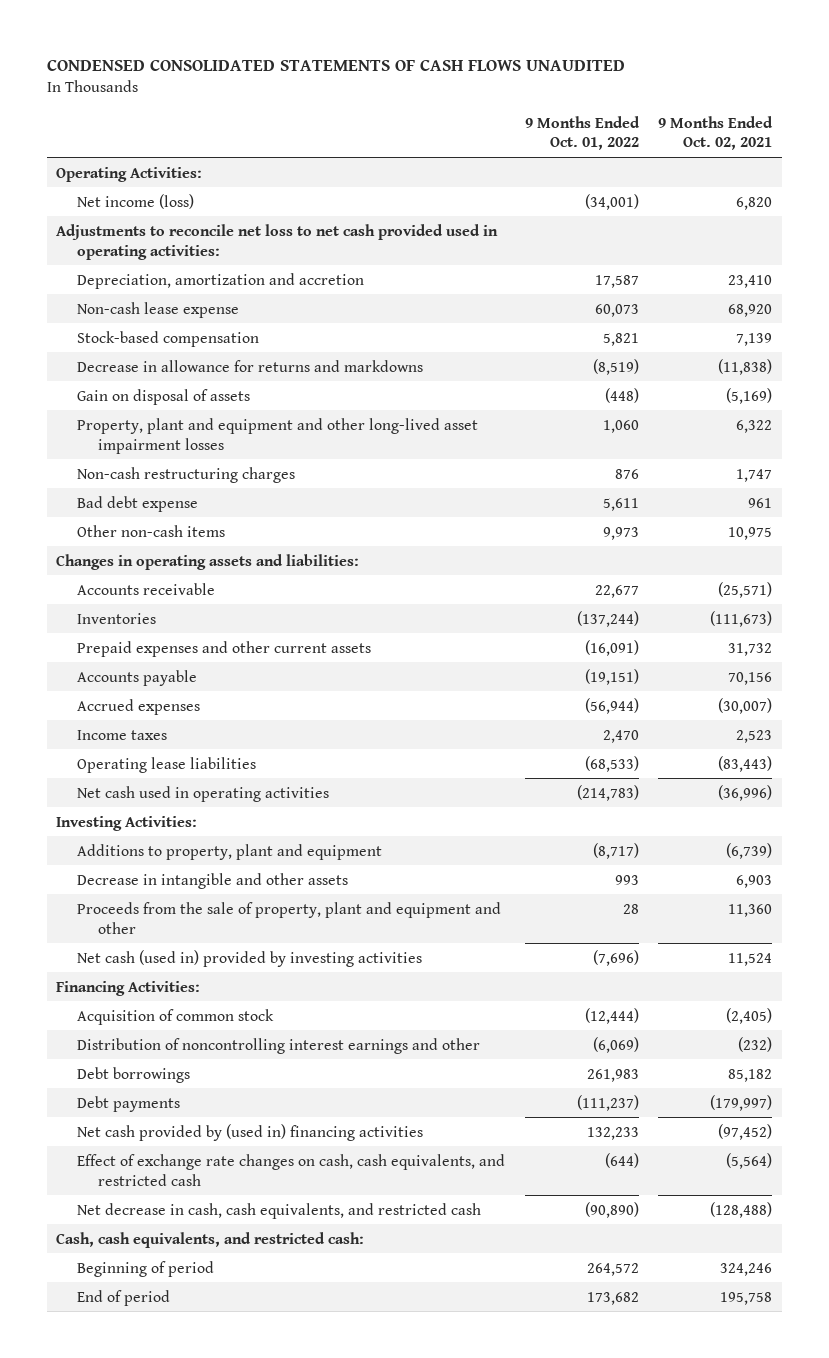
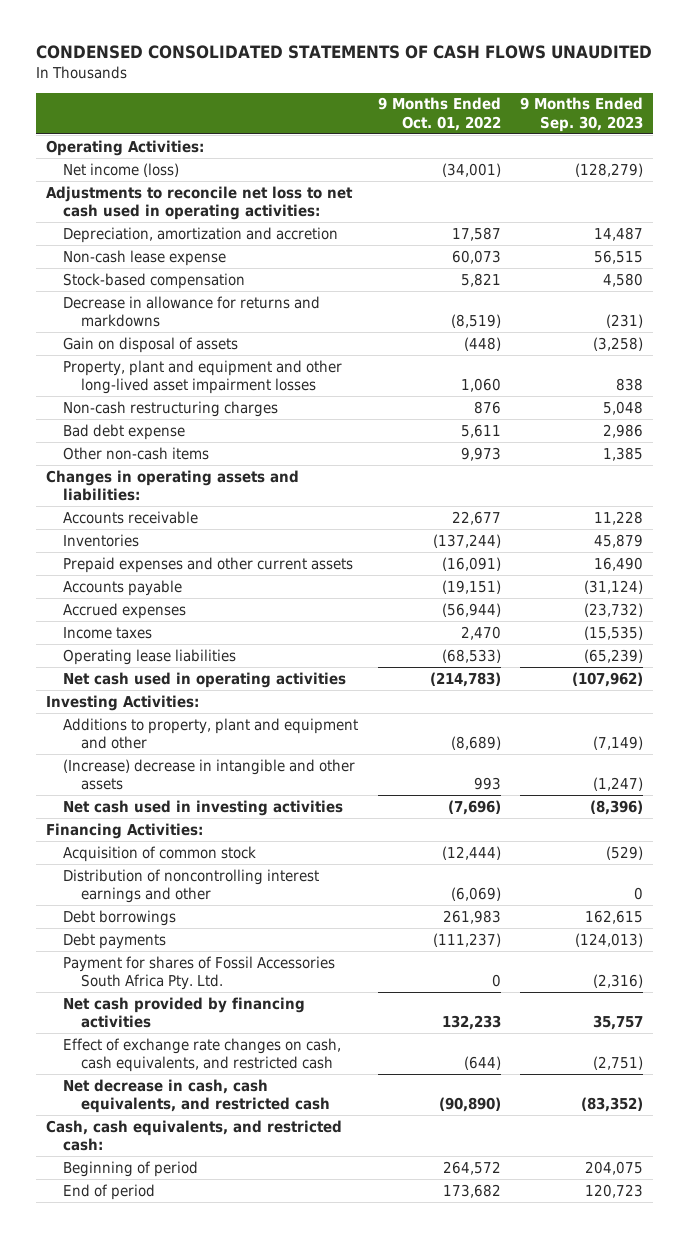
- | 9 Months Ended Oct. 01, 2022 | 9 Months Ended Oct. 02, 2021
+ | 9 Months Ended Oct. 01, 2022 | 9 Months Ended Sep. 30, 2023
- Adjustments to reconcile net loss to net cash provided used in operating activities:
+ Adjustments to reconcile net loss to net cash used in operating activities:
- Additions to property, plant and equipment | (8,717) | (6,739)
- Decrease in intangible and other assets | 993 | 6,903
- Proceeds from the sale of property, plant and equipment and other | 28 | 11,360
- Net cash (used in) provided by investing activities | (7,696) | 11,524
+ Additions to property, plant and equipment and other | (8,689) | (7,149)
+ (Increase) decrease in intangible and other assets | 993 | (1,247)
+ Net cash used in investing activities | (7,696) | (8,396)
- Net cash provided by (used in) financing activities | 132,233 | (97,452)
+ Payment for shares of Fossil Accessories South Africa Pty. Ltd. | 0 | (2,316)
+ Net cash provided by financing activities | 132,233 | 35,757

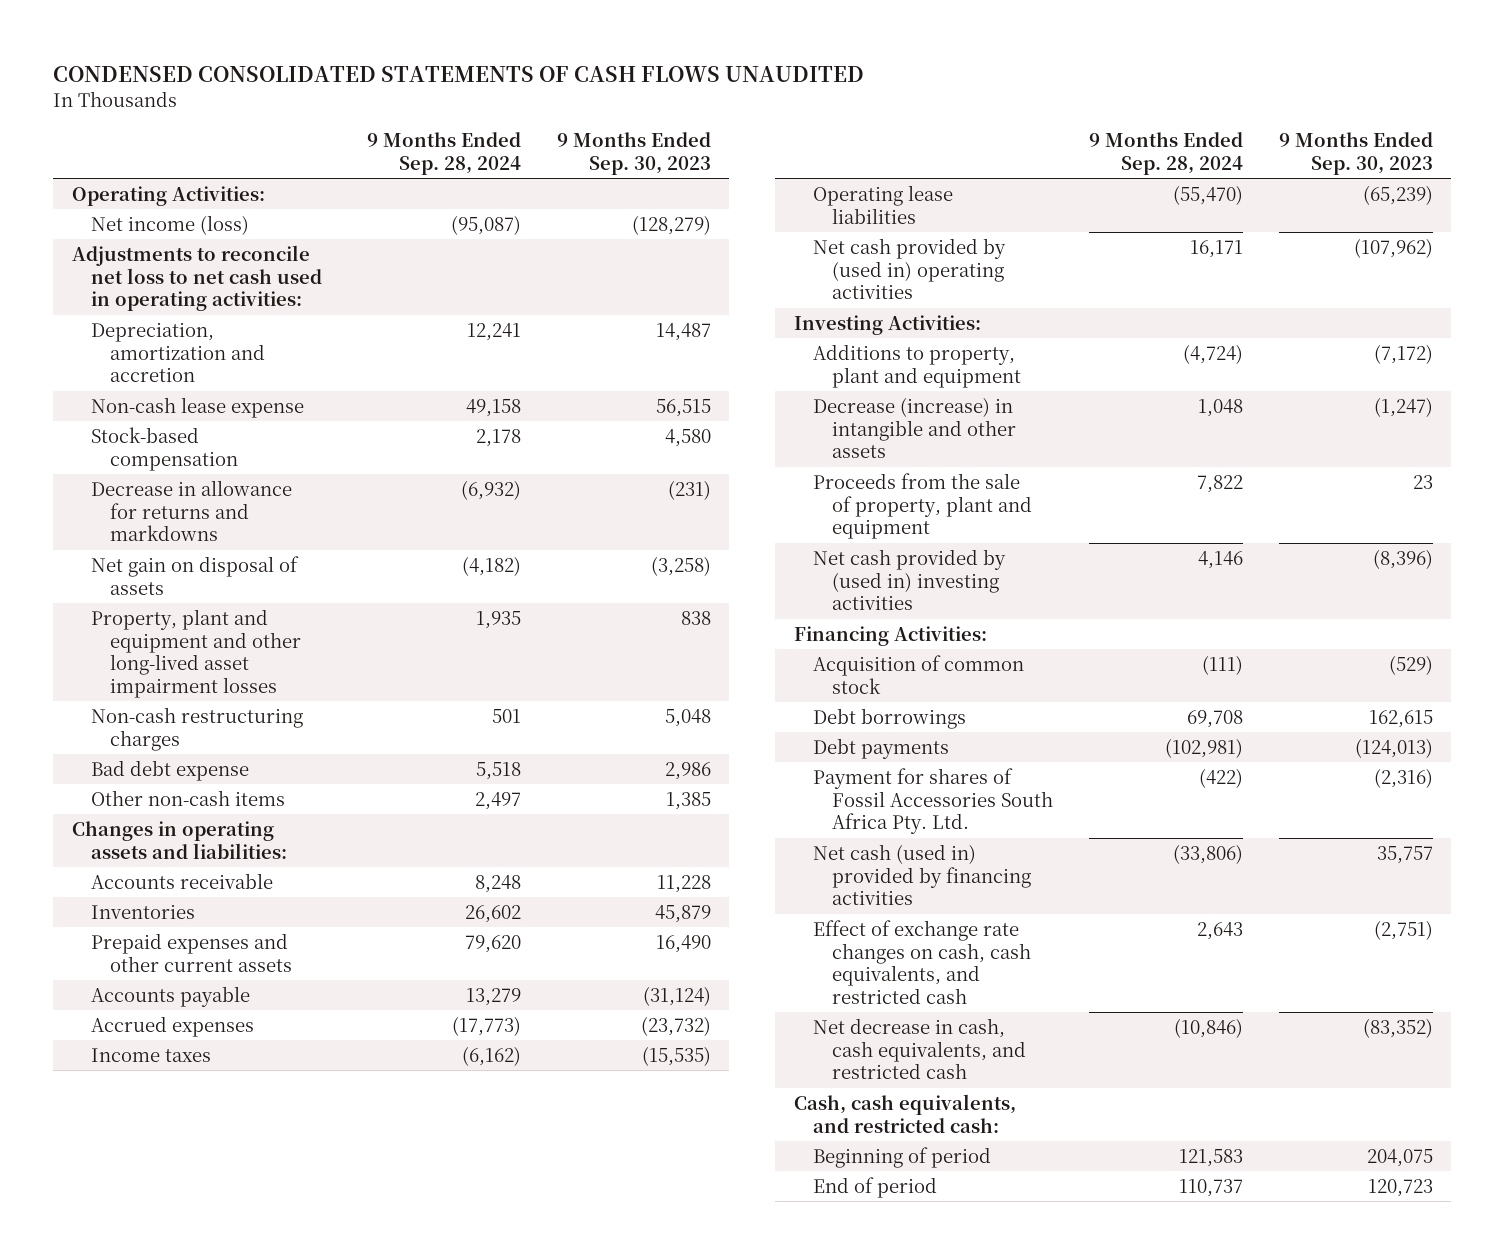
- | 9 Months Ended Oct. 01, 2022 | 9 Months Ended Sep. 30, 2023
+ | 9 Months Ended Sep. 28, 2024 | 9 Months Ended Sep. 30, 2023
- Gain on disposal of assets | (448) | (3,258)
+ Net gain on disposal of assets | (4,182) | (3,258)
- Net cash used in operating activities | (214,783) | (107,962)
+ Net cash provided by (used in) operating activities | 16,171 | (107,962)
- Additions to property, plant and equipment and other | (8,689) | (7,149)
- (Increase) decrease in intangible and other assets | 993 | (1,247)
- Net cash used in investing activities | (7,696) | (8,396)
+ Additions to property, plant and equipment | (4,724) | (7,172)
+ Decrease (increase) in intangible and other assets | 1,048 | (1,247)
+ Proceeds from the sale of property, plant and equipment | 7,822 | 23
+ Net cash provided by (used in) investing activities | 4,146 | (8,396)
- Distribution of noncontrolling interest earnings and other | (6,069) | 0
- Net cash provided by financing activities | 132,233 | 35,757
+ Net cash (used in) provided by financing activities | (33,806) | 35,757

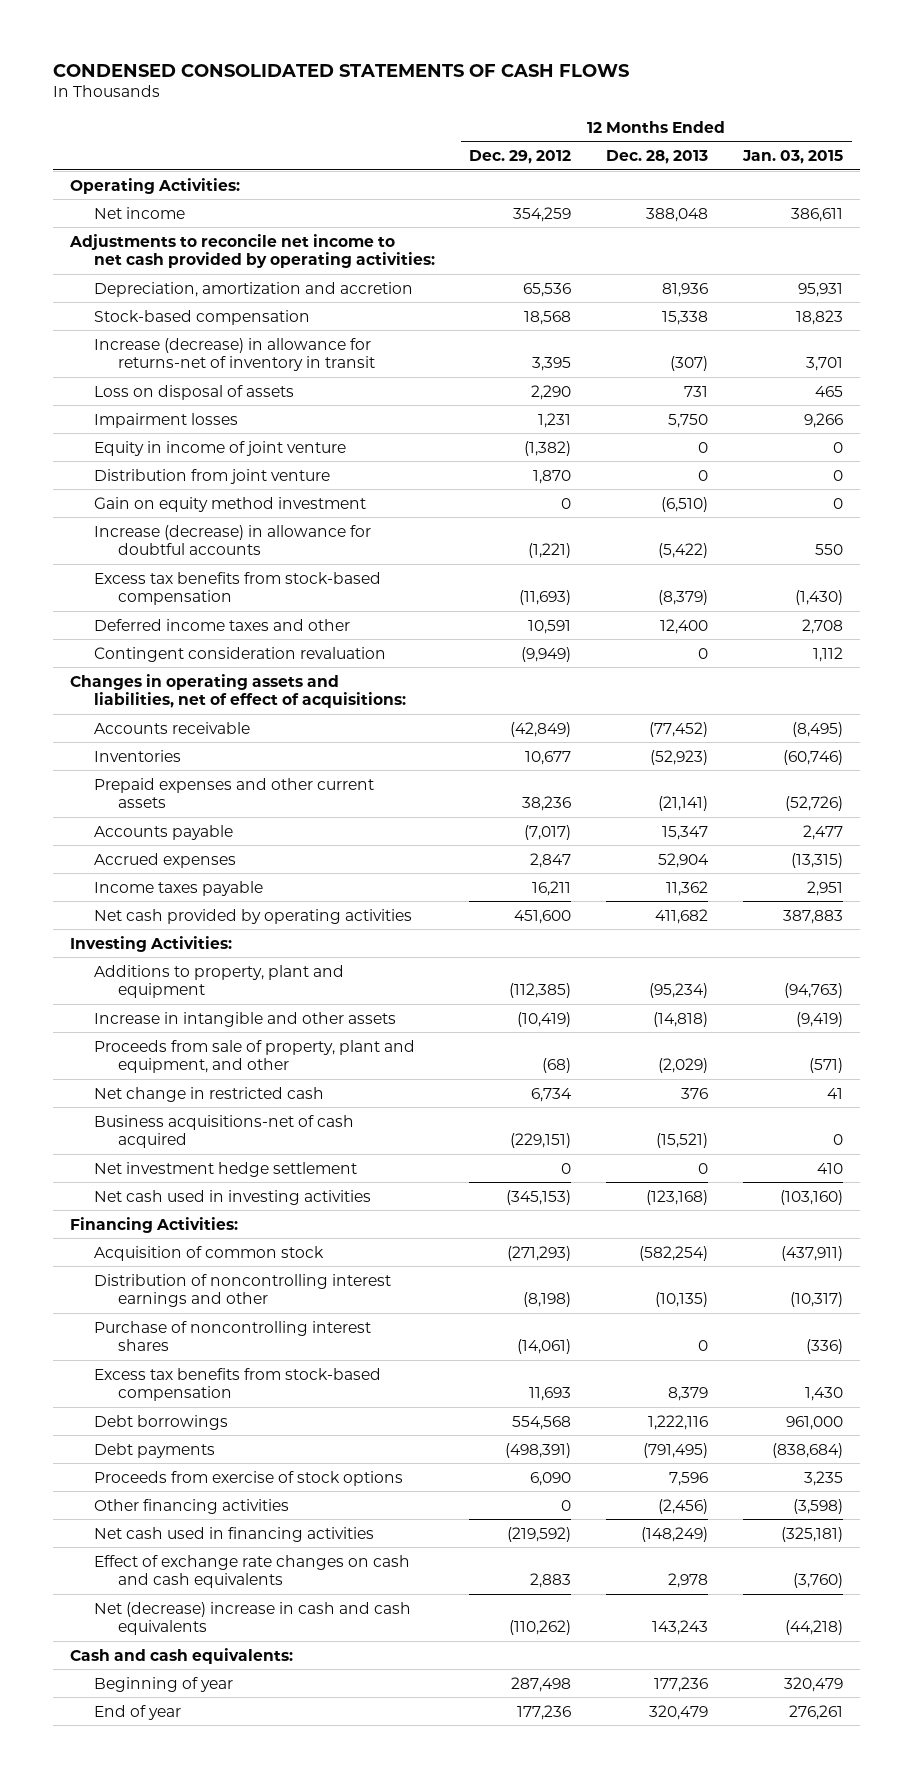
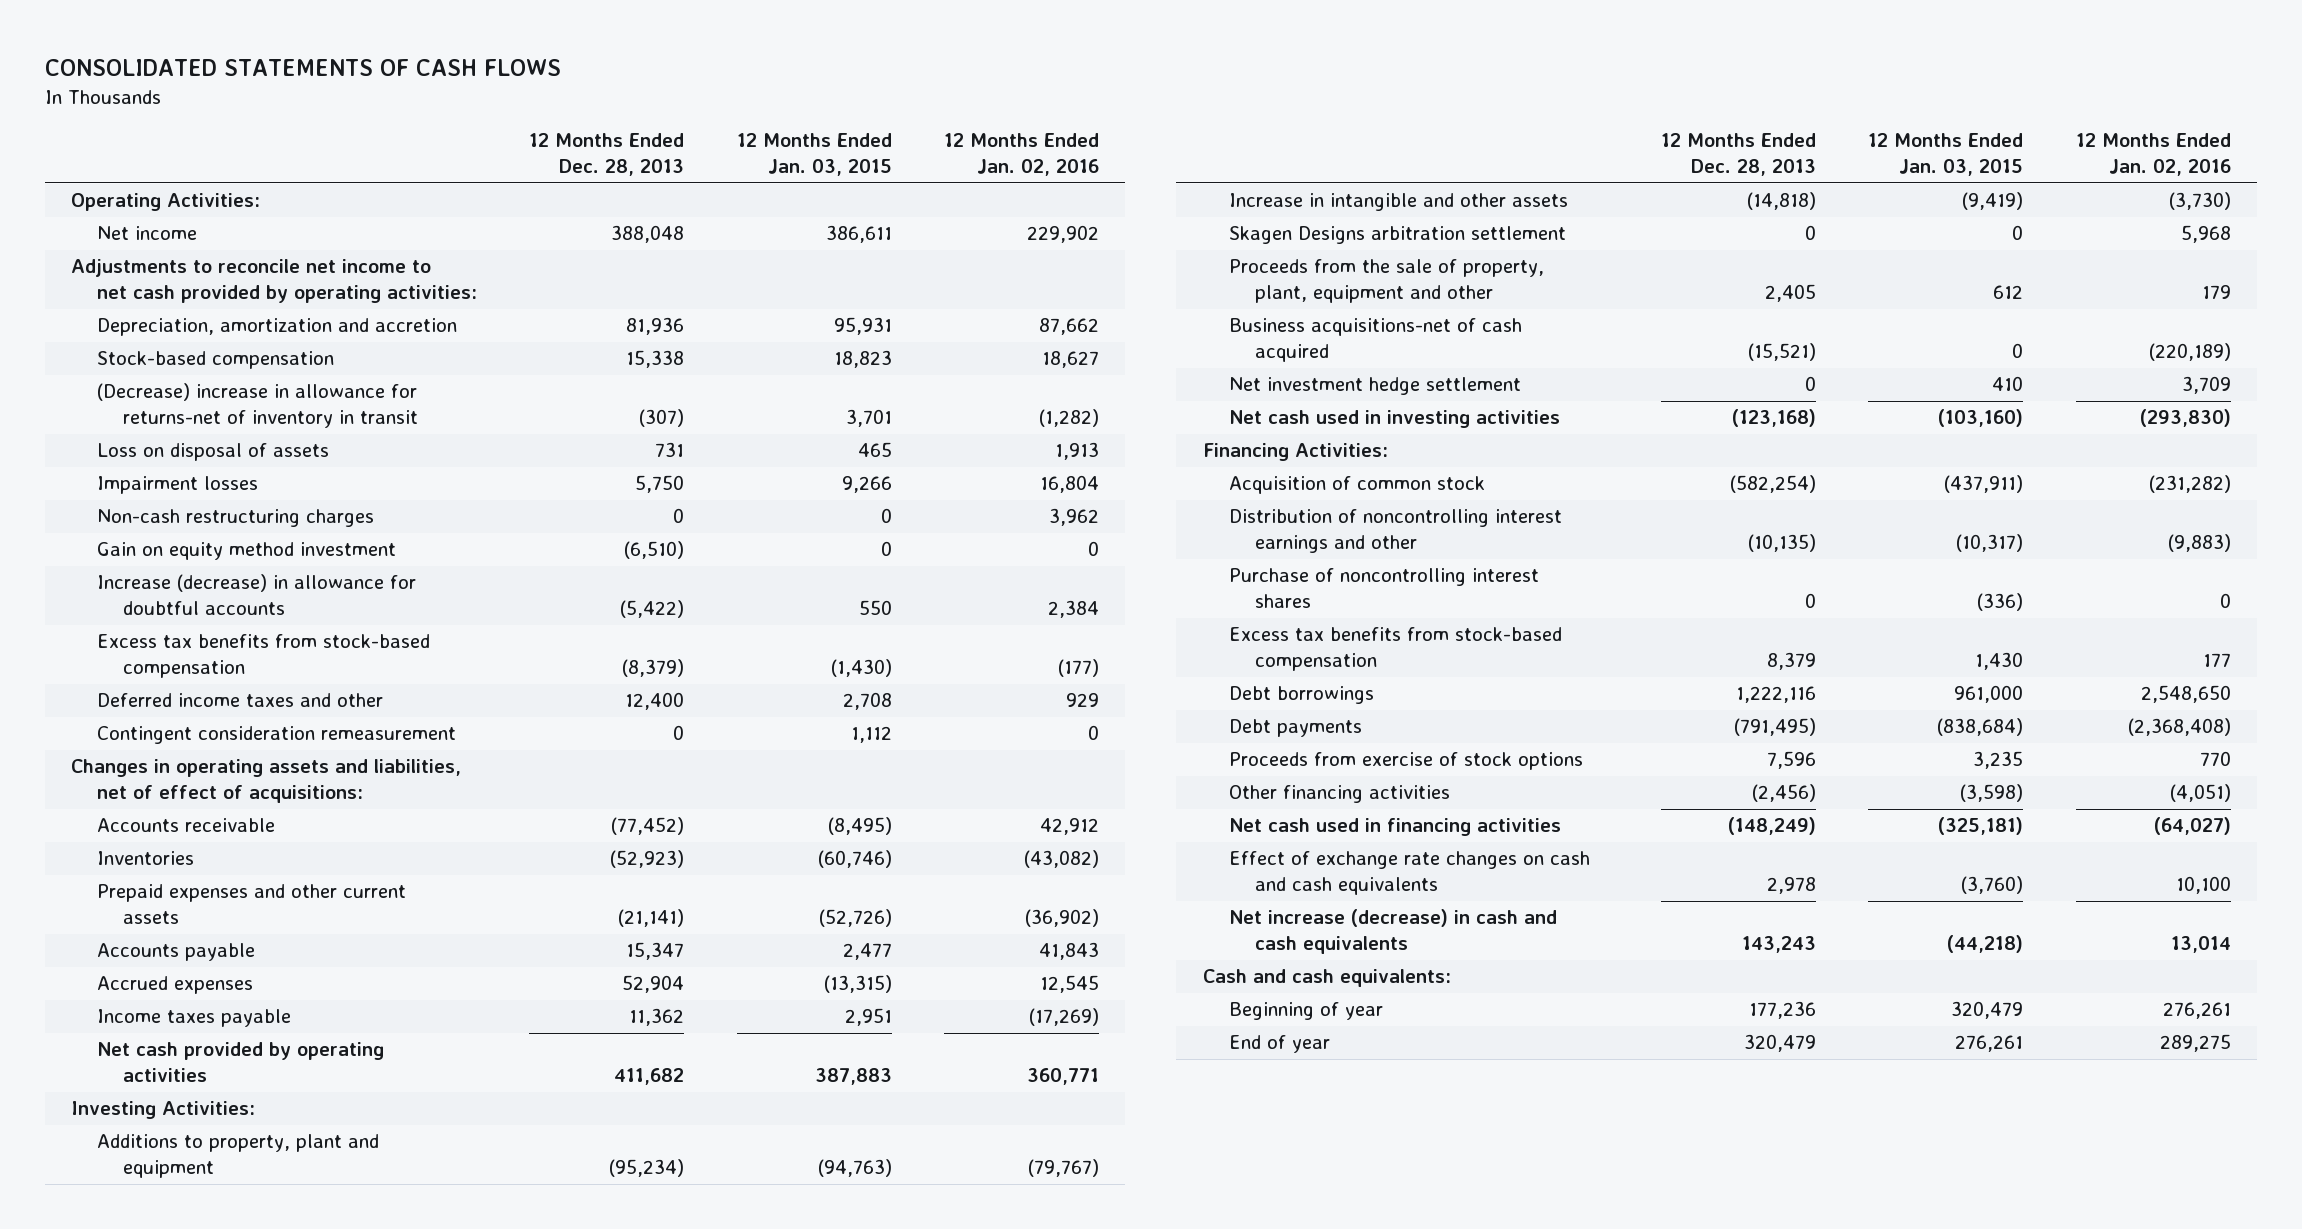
- CONDENSED CONSOLIDATED STATEMENTS OF CASH FLOWS
+ CONSOLIDATED STATEMENTS OF CASH FLOWS
- | 12 Months Ended Dec. 29, 2012 | 12 Months Ended Dec. 28, 2013 | 12 Months Ended Jan. 03, 2015
+ | 12 Months Ended Dec. 28, 2013 | 12 Months Ended Jan. 03, 2015 | 12 Months Ended Jan. 02, 2016
- Increase (decrease) in allowance for returns-net of inventory in transit | 3,395 | (307) | 3,701
+ (Decrease) increase in allowance for returns-net of inventory in transit | (307) | 3,701 | (1,282)
- Equity in income of joint venture | (1,382) | 0 | 0
- Distribution from joint venture | 1,870 | 0 | 0
+ Non-cash restructuring charges | 0 | 0 | 3,962
- Contingent consideration revaluation | (9,949) | 0 | 1,112
+ Contingent consideration remeasurement | 0 | 1,112 | 0
- Proceeds from sale of property, plant and equipment, and other | (68) | (2,029) | (571)
- Net change in restricted cash | 6,734 | 376 | 41
+ Skagen Designs arbitration settlement | 0 | 0 | 5,968
+ Proceeds from the sale of property, plant, equipment and other | 2,405 | 612 | 179
- Net (decrease) increase in cash and cash equivalents | (110,262) | 143,243 | (44,218)
+ Net increase (decrease) in cash and cash equivalents | 143,243 | (44,218) | 13,014

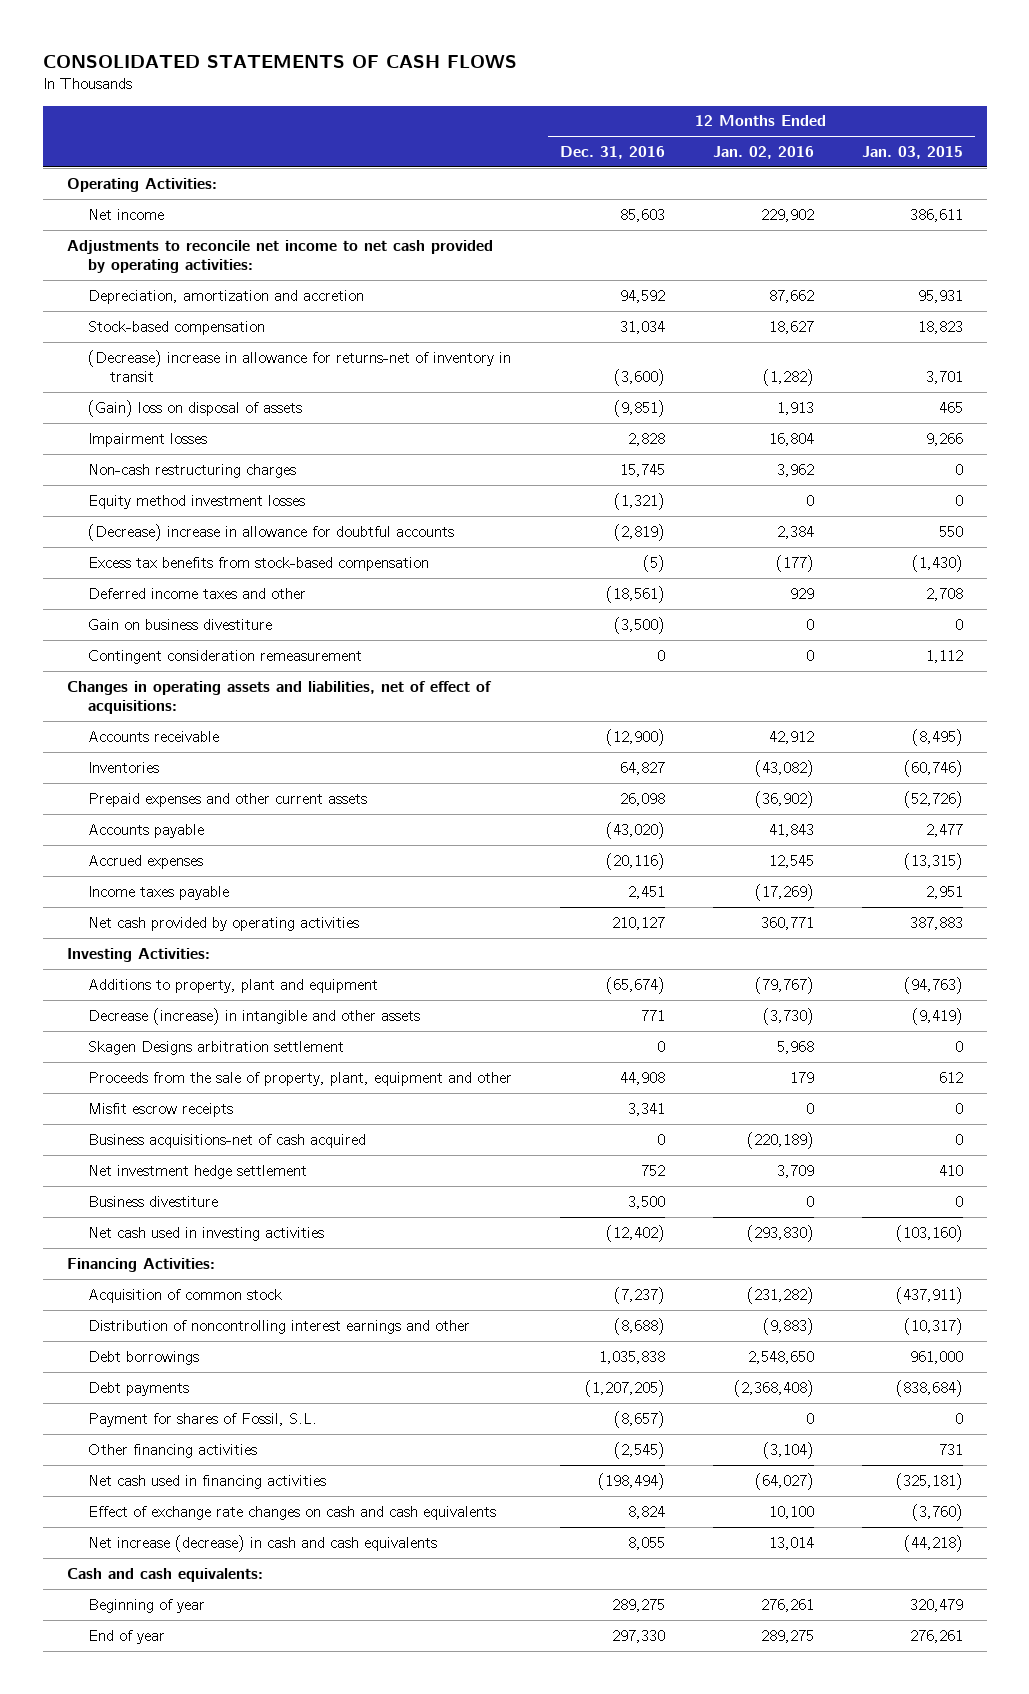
- | 12 Months Ended Dec. 28, 2013 | 12 Months Ended Jan. 03, 2015 | 12 Months Ended Jan. 02, 2016
+ | 12 Months Ended Dec. 31, 2016 | 12 Months Ended Jan. 02, 2016 | 12 Months Ended Jan. 03, 2015
- Loss on disposal of assets | 731 | 465 | 1,913
+ (Gain) loss on disposal of assets | (9,851) | 1,913 | 465
- Gain on equity method investment | (6,510) | 0 | 0
- Increase (decrease) in allowance for doubtful accounts | (5,422) | 550 | 2,384
+ Equity method investment losses | (1,321) | 0 | 0
+ (Decrease) increase in allowance for doubtful accounts | (2,819) | 2,384 | 550
+ Gain on business divestiture | (3,500) | 0 | 0
- Increase in intangible and other assets | (14,818) | (9,419) | (3,730)
+ Decrease (increase) in intangible and other assets | 771 | (3,730) | (9,419)
+ Misfit escrow receipts | 3,341 | 0 | 0
+ Business divestiture | 3,500 | 0 | 0
- Purchase of noncontrolling interest shares | 0 | (336) | 0
- Excess tax benefits from stock-based compensation | 8,379 | 1,430 | 177
- Proceeds from exercise of stock options | 7,596 | 3,235 | 770
- Other financing activities | (2,456) | (3,598) | (4,051)
+ Payment for shares of Fossil, S.L. | (8,657) | 0 | 0
+ Other financing activities | (2,545) | (3,104) | 731

